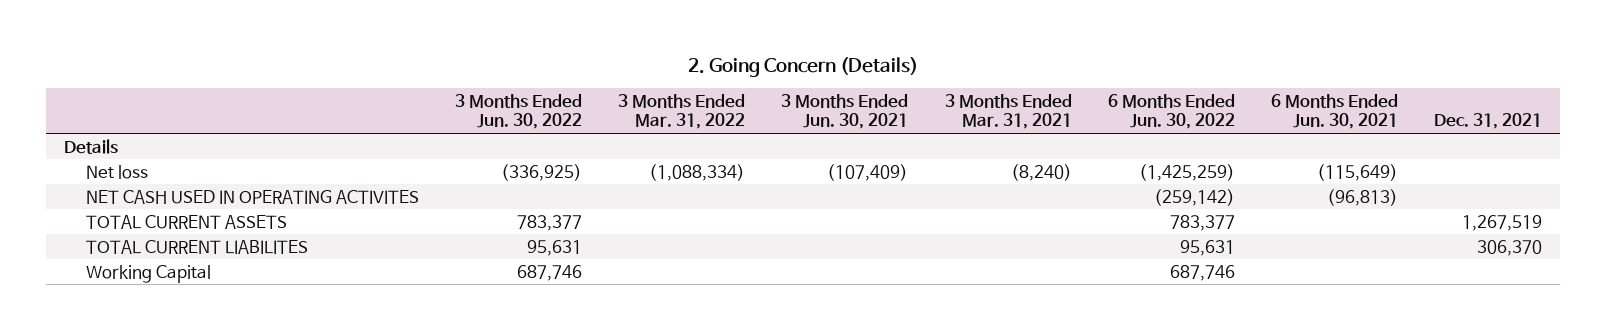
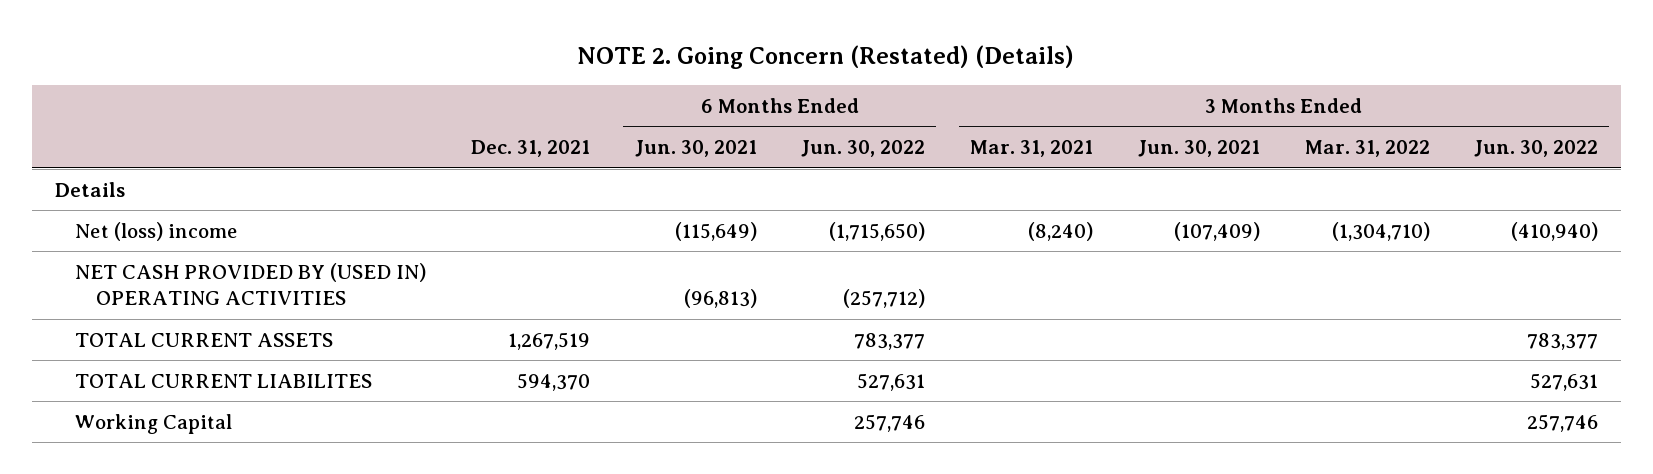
- 2. Going Concern (Details)
+ NOTE 2. Going Concern (Restated) (Details)
- | 3 Months Ended Jun. 30, 2022 | 3 Months Ended Mar. 31, 2022 | 3 Months Ended Jun. 30, 2021 | 3 Months Ended Mar. 31, 2021 | 6 Months Ended Jun. 30, 2022 | 6 Months Ended Jun. 30, 2021 | Dec. 31, 2021
+ | Dec. 31, 2021 | 6 Months Ended Jun. 30, 2021 | 6 Months Ended Jun. 30, 2022 | 3 Months Ended Mar. 31, 2021 | 3 Months Ended Jun. 30, 2021 | 3 Months Ended Mar. 31, 2022 | 3 Months Ended Jun. 30, 2022
- Net loss | (336,925) | (1,088,334) | (107,409) | (8,240) | (1,425,259) | (115,649) |
- NET CASH USED IN OPERATING ACTIVITES | | | | | (259,142) | (96,813) |
+ Net (loss) income | | (115,649) | (1,715,650) | (8,240) | (107,409) | (1,304,710) | (410,940)
+ NET CASH PROVIDED BY (USED IN) OPERATING ACTIVITIES | | (96,813) | (257,712) | | | |
- TOTAL CURRENT LIABILITES | 95,631 | | | | 95,631 | | 306,370
- Working Capital | 687,746 | | | | 687,746 | |
+ TOTAL CURRENT LIABILITES | 594,370 | | 527,631 | | | | 527,631
+ Working Capital | | | 257,746 | | | | 257,746

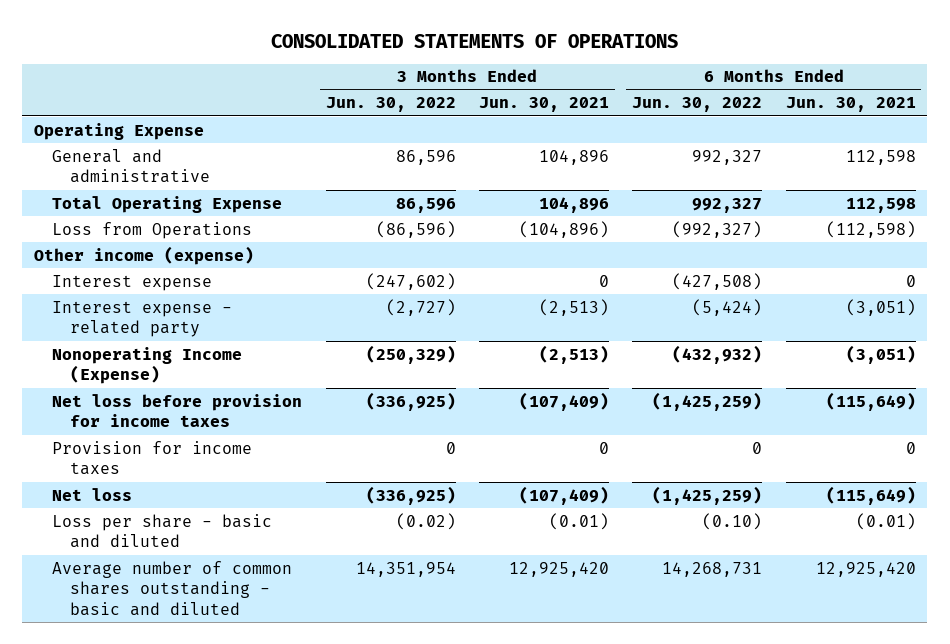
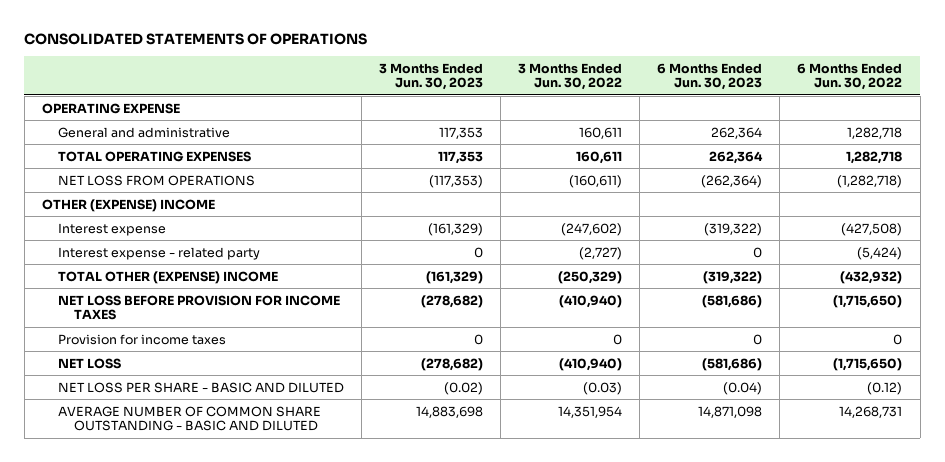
- | 3 Months Ended Jun. 30, 2022 | 3 Months Ended Jun. 30, 2021 | 6 Months Ended Jun. 30, 2022 | 6 Months Ended Jun. 30, 2021
+ | 3 Months Ended Jun. 30, 2023 | 3 Months Ended Jun. 30, 2022 | 6 Months Ended Jun. 30, 2023 | 6 Months Ended Jun. 30, 2022
- Operating Expense
- General and administrative | 86,596 | 104,896 | 992,327 | 112,598
- Total Operating Expense | 86,596 | 104,896 | 992,327 | 112,598
- Loss from Operations | (86,596) | (104,896) | (992,327) | (112,598)
- Other income (expense)
+ OPERATING EXPENSE
+ General and administrative | 117,353 | 160,611 | 262,364 | 1,282,718
+ TOTAL OPERATING EXPENSES | 117,353 | 160,611 | 262,364 | 1,282,718
+ NET LOSS FROM OPERATIONS | (117,353) | (160,611) | (262,364) | (1,282,718)
+ OTHER (EXPENSE) INCOME
- Nonoperating Income (Expense) | (250,329) | (2,513) | (432,932) | (3,051)
- Net loss before provision for income taxes | (336,925) | (107,409) | (1,425,259) | (115,649)
+ TOTAL OTHER (EXPENSE) INCOME | (161,329) | (250,329) | (319,322) | (432,932)
+ NET LOSS BEFORE PROVISION FOR INCOME TAXES | (278,682) | (410,940) | (581,686) | (1,715,650)
- Net loss | (336,925) | (107,409) | (1,425,259) | (115,649)
- Loss per share - basic and diluted | (0.02) | (0.01) | (0.10) | (0.01)
- Average number of common shares outstanding - basic and diluted | 14,351,954 | 12,925,420 | 14,268,731 | 12,925,420
+ NET LOSS | (278,682) | (410,940) | (581,686) | (1,715,650)
+ NET LOSS PER SHARE - BASIC AND DILUTED | (0.02) | (0.03) | (0.04) | (0.12)
+ AVERAGE NUMBER OF COMMON SHARE OUTSTANDING - BASIC AND DILUTED | 14,883,698 | 14,351,954 | 14,871,098 | 14,268,731

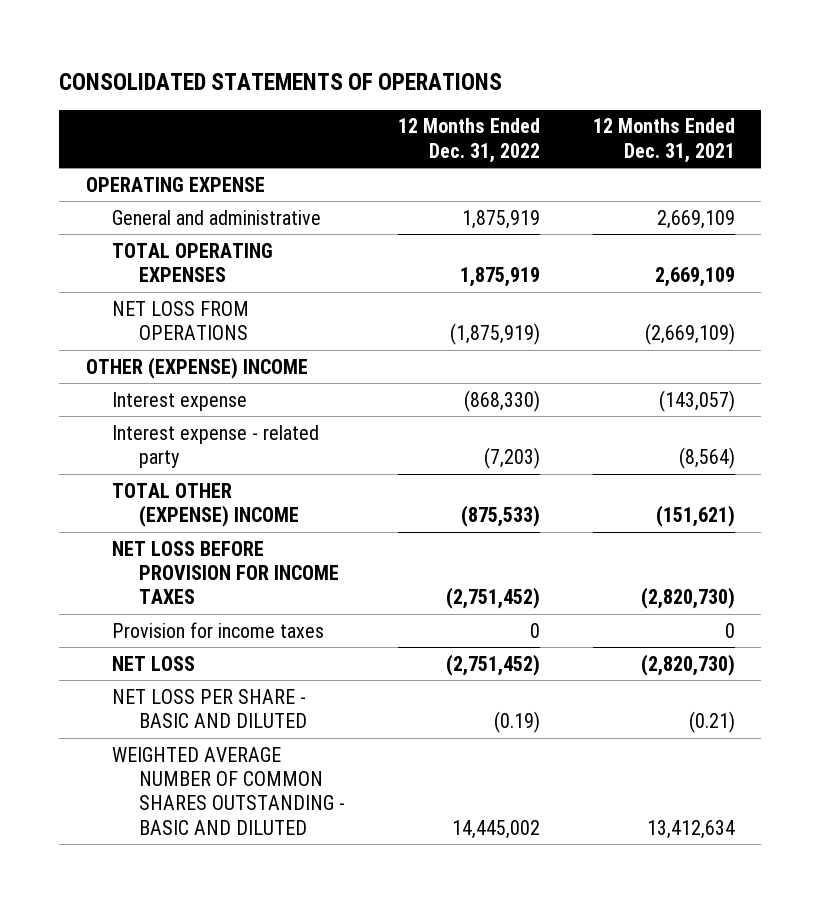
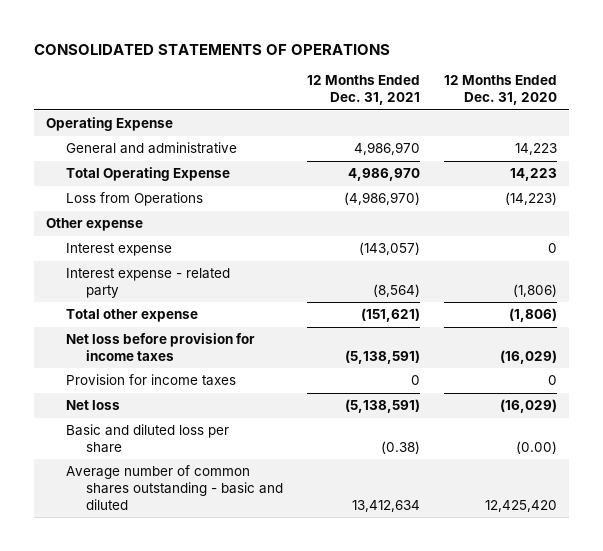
- | 12 Months Ended Dec. 31, 2022 | 12 Months Ended Dec. 31, 2021
+ | 12 Months Ended Dec. 31, 2021 | 12 Months Ended Dec. 31, 2020
- OPERATING EXPENSE
- General and administrative | 1,875,919 | 2,669,109
- TOTAL OPERATING EXPENSES | 1,875,919 | 2,669,109
- NET LOSS FROM OPERATIONS | (1,875,919) | (2,669,109)
- OTHER (EXPENSE) INCOME
+ Operating Expense
+ General and administrative | 4,986,970 | 14,223
+ Total Operating Expense | 4,986,970 | 14,223
+ Loss from Operations | (4,986,970) | (14,223)
+ Other expense
- TOTAL OTHER (EXPENSE) INCOME | (875,533) | (151,621)
- NET LOSS BEFORE PROVISION FOR INCOME TAXES | (2,751,452) | (2,820,730)
+ Total other expense | (151,621) | (1,806)
+ Net loss before provision for income taxes | (5,138,591) | (16,029)
- NET LOSS | (2,751,452) | (2,820,730)
- NET LOSS PER SHARE - BASIC AND DILUTED | (0.19) | (0.21)
- WEIGHTED AVERAGE NUMBER OF COMMON SHARES OUTSTANDING - BASIC AND DILUTED | 14,445,002 | 13,412,634
+ Net loss | (5,138,591) | (16,029)
+ Basic and diluted loss per share | (0.38) | (0.00)
+ Average number of common shares outstanding - basic and diluted | 13,412,634 | 12,425,420

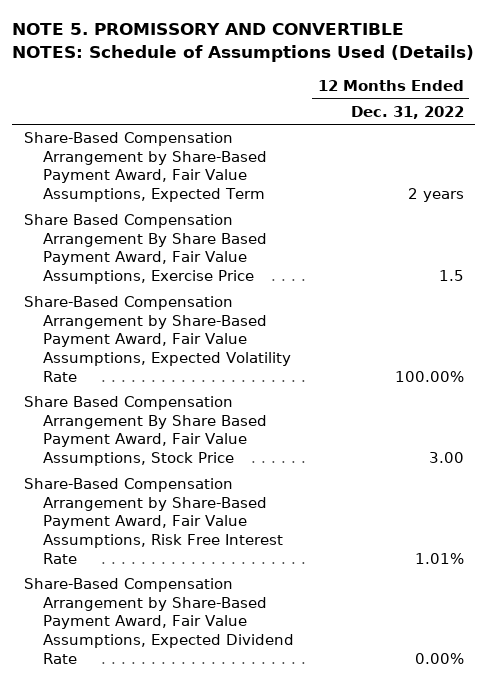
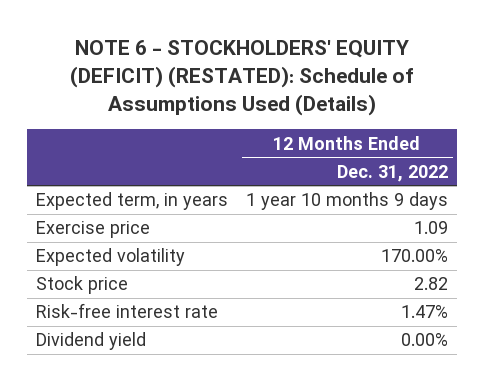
- NOTE 5. PROMISSORY AND CONVERTIBLE NOTES: Schedule of Assumptions Used (Details)
+ NOTE 6 - STOCKHOLDERS' EQUITY (DEFICIT) (RESTATED): Schedule of Assumptions Used (Details)
- Share-Based Compensation Arrangement by Share-Based Payment Award, Fair Value Assumptions, Expected Term | 2 years
- Share Based Compensation Arrangement By Share Based Payment Award, Fair Value Assumptions, Exercise Price | 1.5
- Share-Based Compensation Arrangement by Share-Based Payment Award, Fair Value Assumptions, Expected Volatility Rate | 100.00%
- Share Based Compensation Arrangement By Share Based Payment Award, Fair Value Assumptions, Stock Price | 3.00
- Share-Based Compensation Arrangement by Share-Based Payment Award, Fair Value Assumptions, Risk Free Interest Rate | 1.01%
- Share-Based Compensation Arrangement by Share-Based Payment Award, Fair Value Assumptions, Expected Dividend Rate | 0.00%
+ Expected term, in years | 1 year 10 months 9 days
+ Exercise price | 1.09
+ Expected volatility | 170.00%
+ Stock price | 2.82
+ Risk-free interest rate | 1.47%
+ Dividend yield | 0.00%

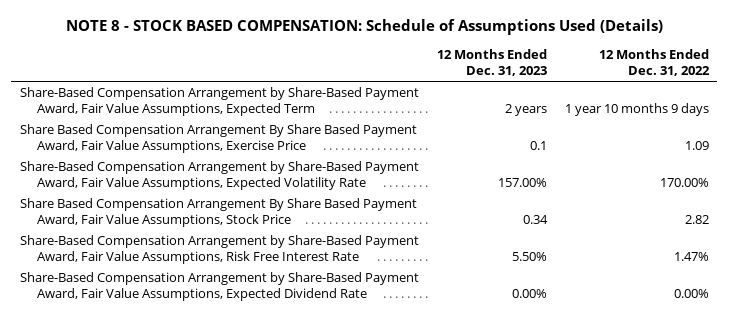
- NOTE 6 - STOCKHOLDERS' EQUITY (DEFICIT) (RESTATED): Schedule of Assumptions Used (Details)
+ NOTE 8 - STOCK BASED COMPENSATION: Schedule of Assumptions Used (Details)
- | 12 Months Ended Dec. 31, 2022
+ | 12 Months Ended Dec. 31, 2023 | 12 Months Ended Dec. 31, 2022
- Expected term, in years | 1 year 10 months 9 days
- Exercise price | 1.09
- Expected volatility | 170.00%
- Stock price | 2.82
- Risk-free interest rate | 1.47%
- Dividend yield | 0.00%
+ Share-Based Compensation Arrangement by Share-Based Payment Award, Fair Value Assumptions, Expected Term | 2 years | 1 year 10 months 9 days
+ Share Based Compensation Arrangement By Share Based Payment Award, Fair Value Assumptions, Exercise Price | 0.1 | 1.09
+ Share-Based Compensation Arrangement by Share-Based Payment Award, Fair Value Assumptions, Expected Volatility Rate | 157.00% | 170.00%
+ Share Based Compensation Arrangement By Share Based Payment Award, Fair Value Assumptions, Stock Price | 0.34 | 2.82
+ Share-Based Compensation Arrangement by Share-Based Payment Award, Fair Value Assumptions, Risk Free Interest Rate | 5.50% | 1.47%
+ Share-Based Compensation Arrangement by Share-Based Payment Award, Fair Value Assumptions, Expected Dividend Rate | 0.00% | 0.00%

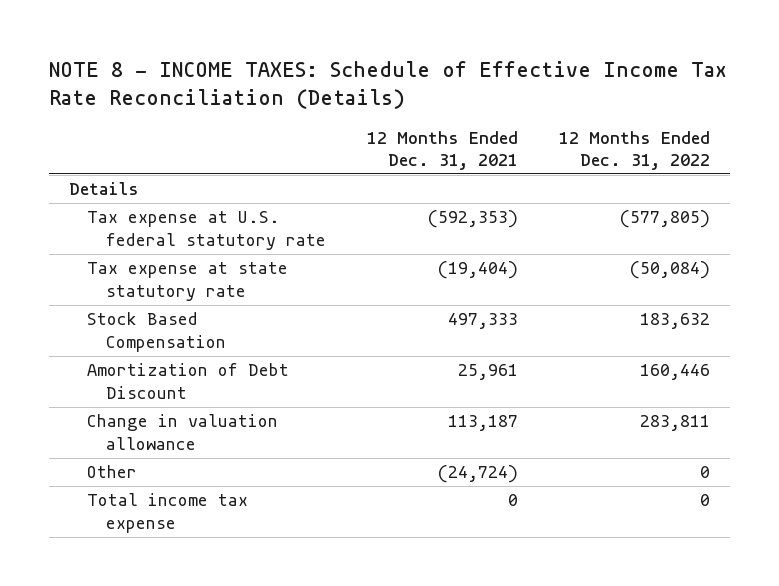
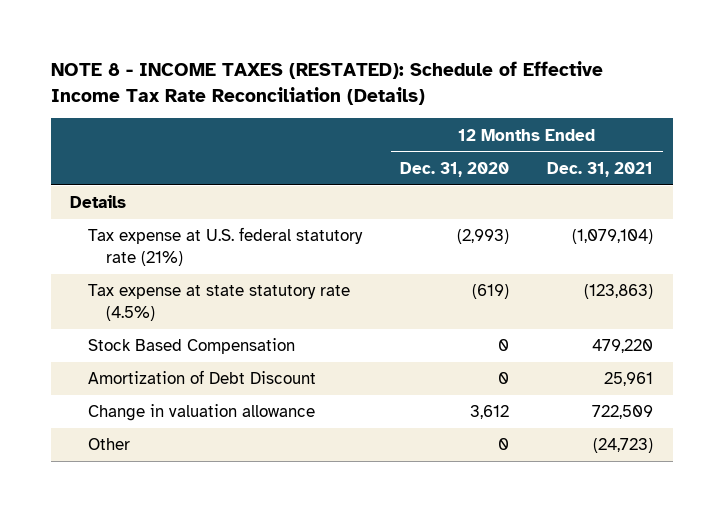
- NOTE 8 - INCOME TAXES: Schedule of Effective Income Tax Rate Reconciliation (Details)
+ NOTE 8 - INCOME TAXES (RESTATED): Schedule of Effective Income Tax Rate Reconciliation (Details)
- | 12 Months Ended Dec. 31, 2021 | 12 Months Ended Dec. 31, 2022
+ | 12 Months Ended Dec. 31, 2020 | 12 Months Ended Dec. 31, 2021
- Tax expense at U.S. federal statutory rate | (592,353) | (577,805)
- Tax expense at state statutory rate | (19,404) | (50,084)
- Stock Based Compensation | 497,333 | 183,632
+ Tax expense at U.S. federal statutory rate (21%) | (2,993) | (1,079,104)
+ Tax expense at state statutory rate (4.5%) | (619) | (123,863)
+ Stock Based Compensation | 0 | 479,220
- Change in valuation allowance | 113,187 | 283,811
- Other | (24,724) | 0
- Total income tax expense | 0 | 0
+ Change in valuation allowance | 3,612 | 722,509
+ Other | 0 | (24,723)

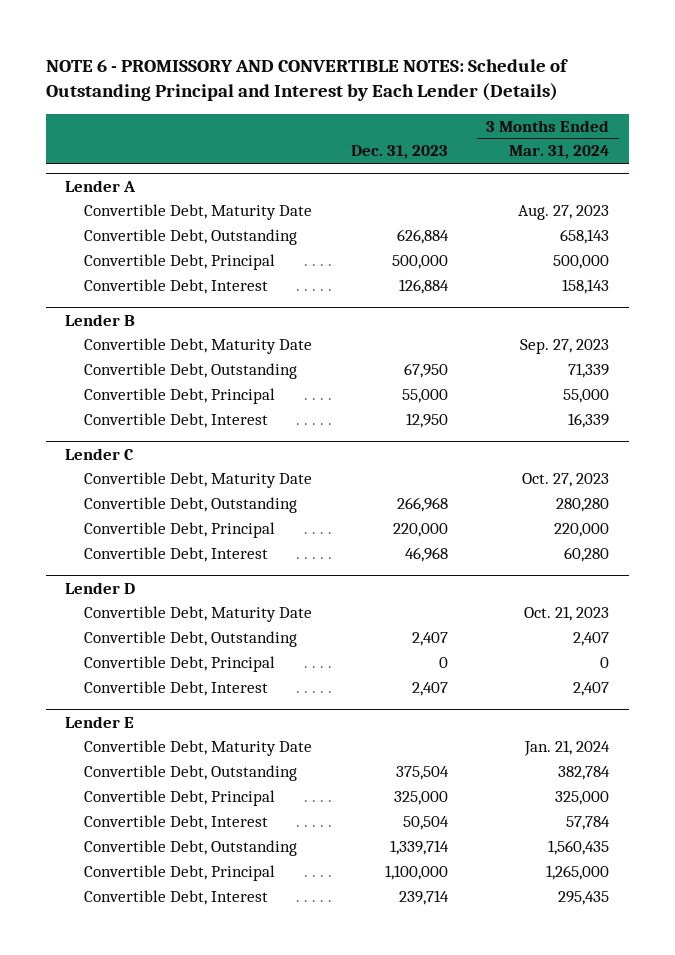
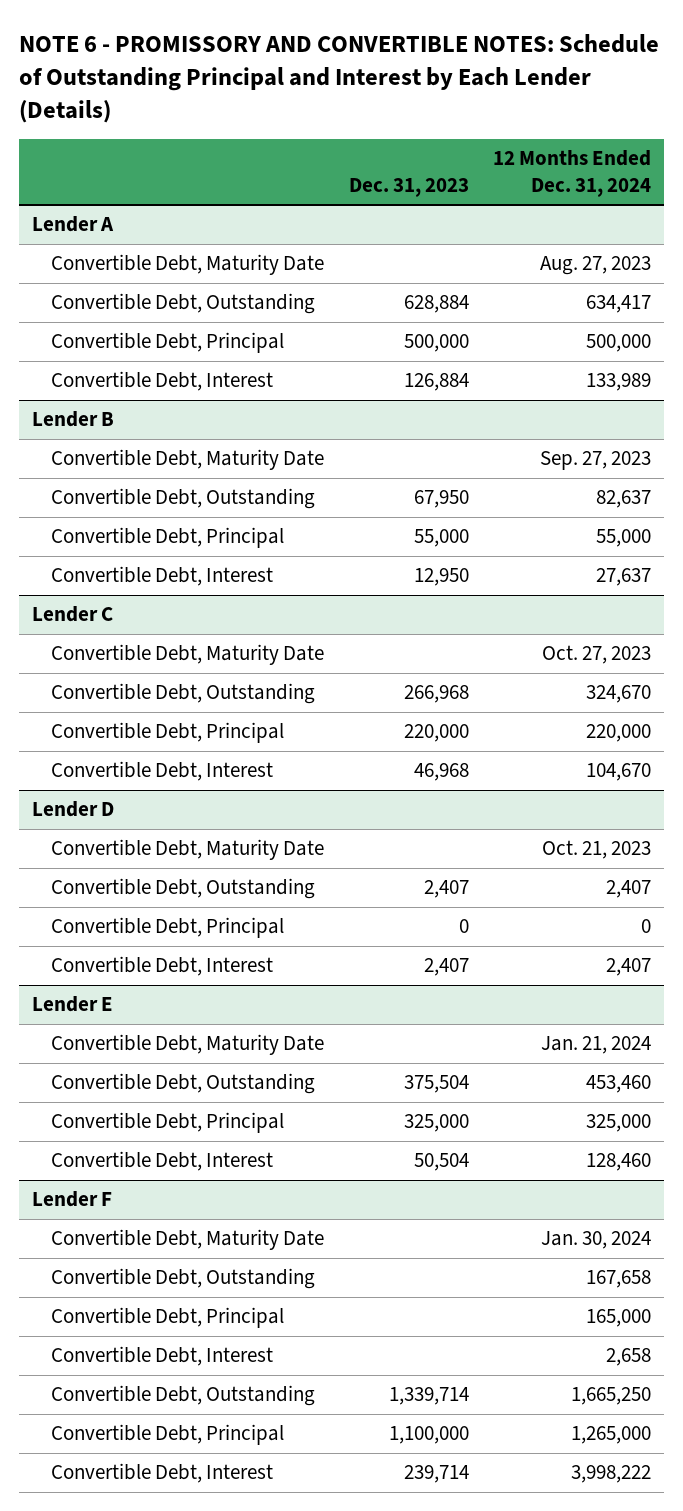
- | Dec. 31, 2023 | 3 Months Ended Mar. 31, 2024
+ | Dec. 31, 2023 | 12 Months Ended Dec. 31, 2024
@ Lender A
- Convertible Debt, Outstanding | 626,884 | 658,143
+ Convertible Debt, Outstanding | 628,884 | 634,417
+ Lender F
+ Convertible Debt, Maturity Date | | Jan. 30, 2024
+ Convertible Debt, Outstanding | | 167,658
+ Convertible Debt, Principal | | 165,000
+ Convertible Debt, Interest | | 2,658

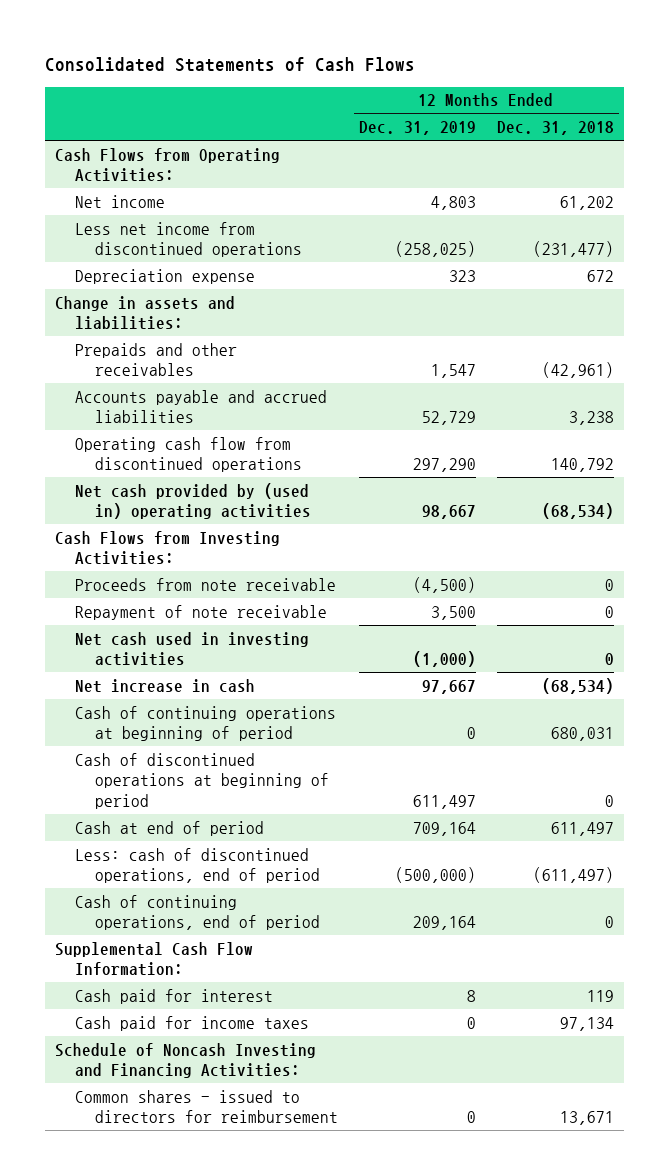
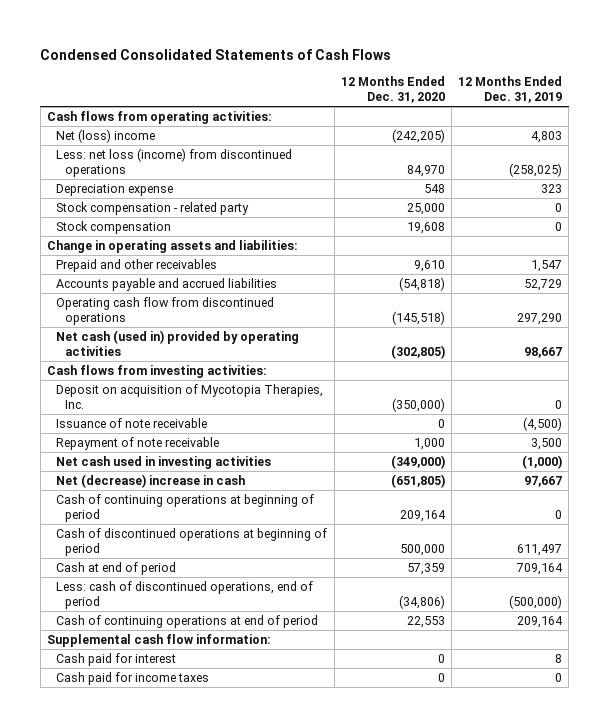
- Consolidated Statements of Cash Flows
+ Condensed Consolidated Statements of Cash Flows
- | 12 Months Ended Dec. 31, 2019 | 12 Months Ended Dec. 31, 2018
+ | 12 Months Ended Dec. 31, 2020 | 12 Months Ended Dec. 31, 2019
- Cash Flows from Operating Activities:
- Net income | 4,803 | 61,202
- Less net income from discontinued operations | (258,025) | (231,477)
+ Cash flows from operating activities:
+ Net (loss) income | (242,205) | 4,803
+ Less: net loss (income) from discontinued operations | 84,970 | (258,025)
- Change in assets and liabilities:
- Prepaids and other receivables | 1,547 | (42,961)
+ Stock compensation - related party | 25,000 | 0
+ Stock compensation | 19,608 | 0
+ Change in operating assets and liabilities:
+ Prepaid and other receivables | 9,610 | 1,547
- Net cash provided by (used in) operating activities | 98,667 | (68,534)
- Cash Flows from Investing Activities:
- Proceeds from note receivable | (4,500) | 0
+ Net cash (used in) provided by operating activities | (302,805) | 98,667
+ Cash flows from investing activities:
+ Deposit on acquisition of Mycotopia Therapies, Inc. | (350,000) | 0
+ Issuance of note receivable | 0 | (4,500)
- Net increase in cash | 97,667 | (68,534)
+ Net (decrease) increase in cash | (651,805) | 97,667
- Cash of continuing operations, end of period | 209,164 | 0
- Supplemental Cash Flow Information:
+ Cash of continuing operations at end of period | 22,553 | 209,164
+ Supplemental cash flow information:
- Schedule of Noncash Investing and Financing Activities:
- Common shares - issued to directors for reimbursement | 0 | 13,671

